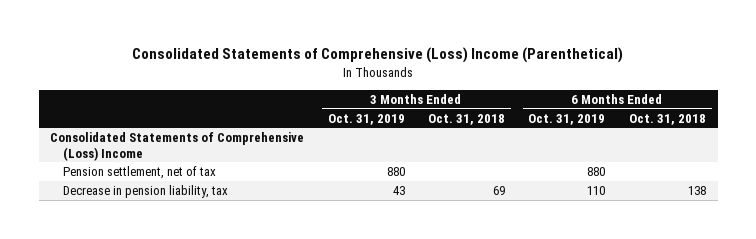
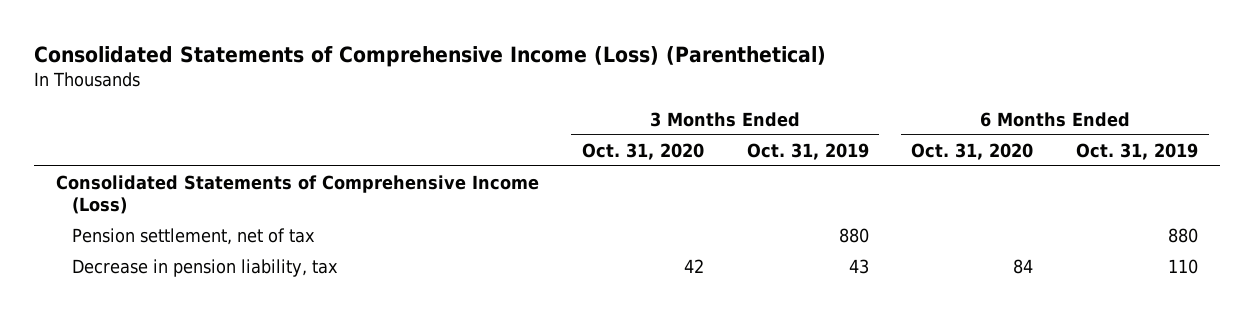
- Consolidated Statements of Comprehensive (Loss) Income (Parenthetical)
+ Consolidated Statements of Comprehensive Income (Loss) (Parenthetical)
- | 3 Months Ended Oct. 31, 2019 | 3 Months Ended Oct. 31, 2018 | 6 Months Ended Oct. 31, 2019 | 6 Months Ended Oct. 31, 2018
+ | 3 Months Ended Oct. 31, 2020 | 3 Months Ended Oct. 31, 2019 | 6 Months Ended Oct. 31, 2020 | 6 Months Ended Oct. 31, 2019
- Consolidated Statements of Comprehensive (Loss) Income
+ Consolidated Statements of Comprehensive Income (Loss)

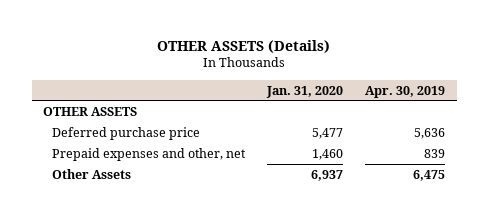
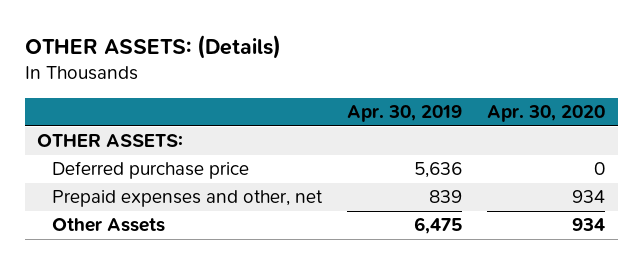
- OTHER ASSETS (Details)
+ OTHER ASSETS: (Details)
- | Jan. 31, 2020 | Apr. 30, 2019
+ | Apr. 30, 2019 | Apr. 30, 2020
- OTHER ASSETS
+ OTHER ASSETS:

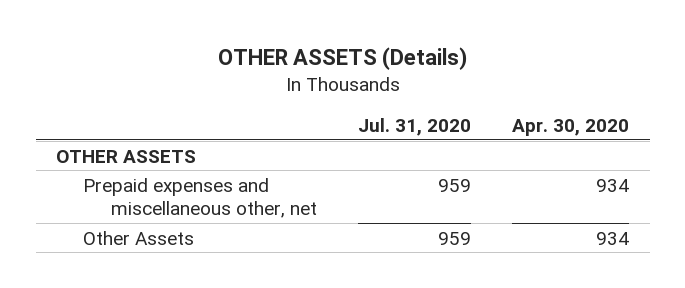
- OTHER ASSETS: (Details)
+ OTHER ASSETS (Details)
- | Apr. 30, 2019 | Apr. 30, 2020
+ | Jul. 31, 2020 | Apr. 30, 2020
- OTHER ASSETS:
- Deferred purchase price | 5,636 | 0
- Prepaid expenses and other, net | 839 | 934
+ OTHER ASSETS
+ Prepaid expenses and miscellaneous other, net | 959 | 934

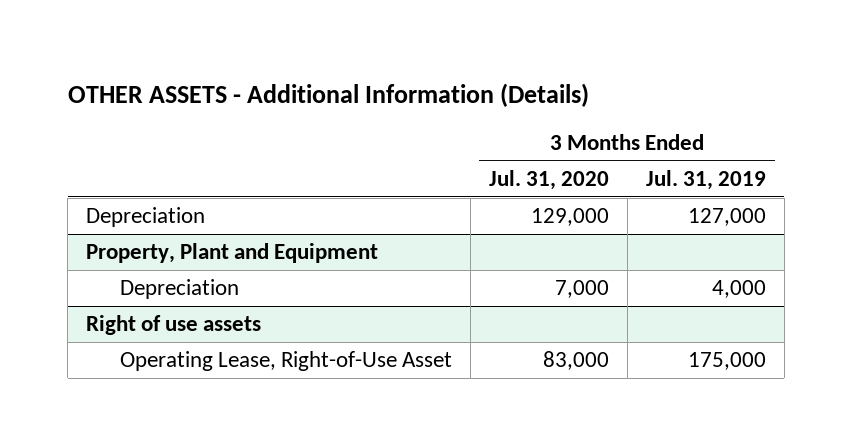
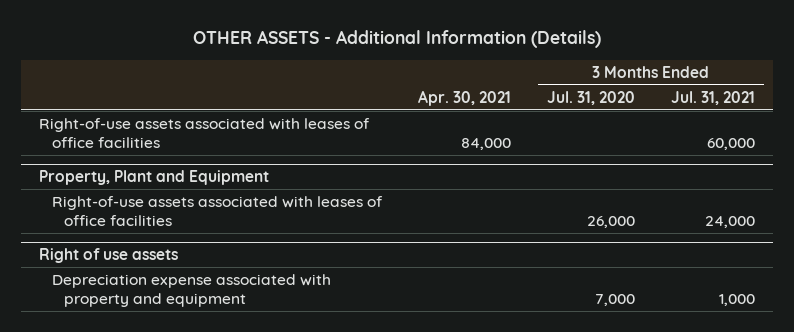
- | 3 Months Ended Jul. 31, 2020 | 3 Months Ended Jul. 31, 2019
+ | Apr. 30, 2021 | 3 Months Ended Jul. 31, 2020 | 3 Months Ended Jul. 31, 2021
- Depreciation | 129,000 | 127,000
+ Right-of-use assets associated with leases of office facilities | 84,000 | | 60,000
@ Property, Plant and Equipment
- Depreciation | 7,000 | 4,000
+ Right-of-use assets associated with leases of office facilities | | 26,000 | 24,000
@ Right of use assets
- Operating Lease, Right-of-Use Asset | 83,000 | 175,000
+ Depreciation expense associated with property and equipment | | 7,000 | 1,000

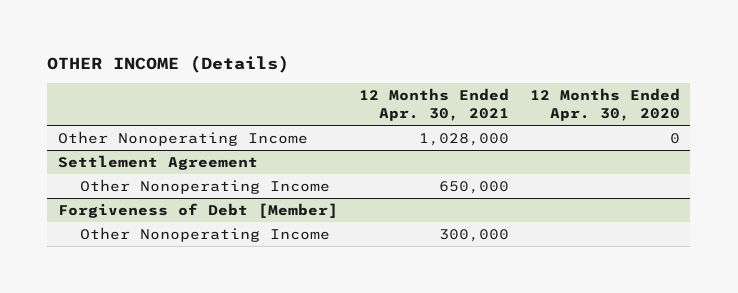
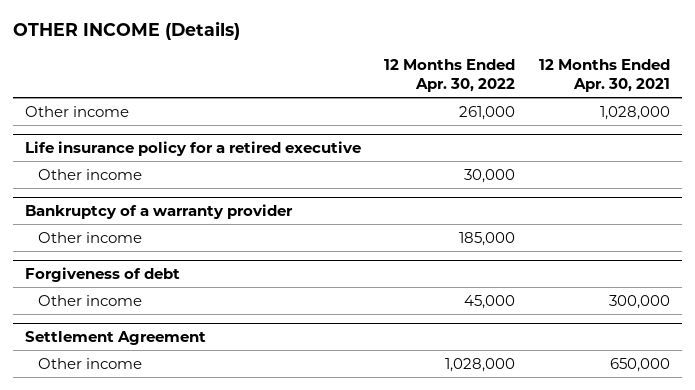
- | 12 Months Ended Apr. 30, 2021 | 12 Months Ended Apr. 30, 2020
+ | 12 Months Ended Apr. 30, 2022 | 12 Months Ended Apr. 30, 2021
- Other Nonoperating Income | 1,028,000 | 0
+ Other income | 261,000 | 1,028,000
+ Life insurance policy for a retired executive
+ Other income | 30,000 |
+ Bankruptcy of a warranty provider
+ Other income | 185,000 |
+ Forgiveness of debt
+ Other income | 45,000 | 300,000
@ Settlement Agreement
- Other Nonoperating Income | 650,000 |
- Forgiveness of Debt [Member]
- Other Nonoperating Income | 300,000 |
@ Settlement Agreement
+ Other income | 1,028,000 | 650,000

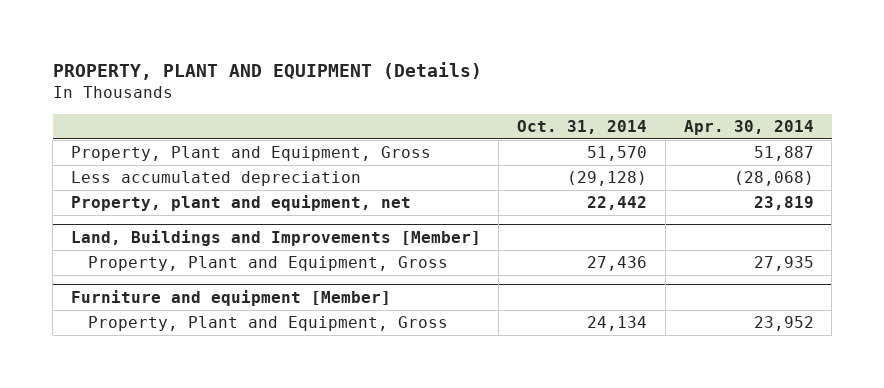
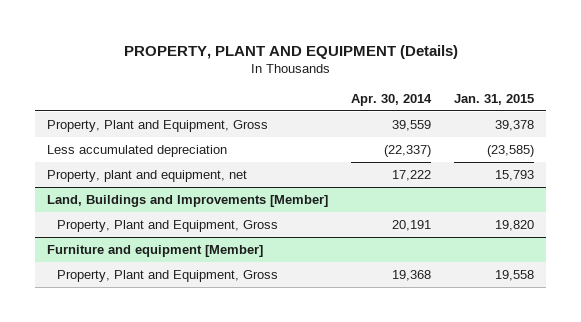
- | Oct. 31, 2014 | Apr. 30, 2014
+ | Apr. 30, 2014 | Jan. 31, 2015
- Property, Plant and Equipment, Gross | 51,570 | 51,887
- Less accumulated depreciation | (29,128) | (28,068)
- Property, plant and equipment, net | 22,442 | 23,819
+ Property, Plant and Equipment, Gross | 39,559 | 39,378
+ Less accumulated depreciation | (22,337) | (23,585)
+ Property, plant and equipment, net | 17,222 | 15,793
@ Land, Buildings and Improvements [Member]
- Property, Plant and Equipment, Gross | 27,436 | 27,935
+ Property, Plant and Equipment, Gross | 20,191 | 19,820
@ Furniture and equipment [Member]
- Property, Plant and Equipment, Gross | 24,134 | 23,952
+ Property, Plant and Equipment, Gross | 19,368 | 19,558

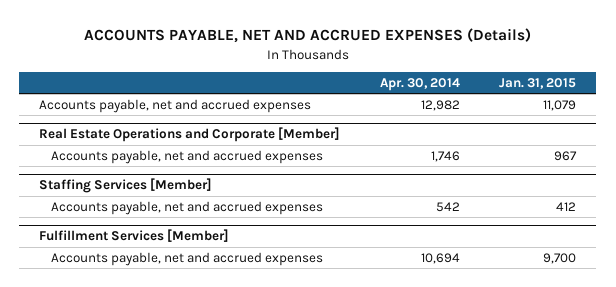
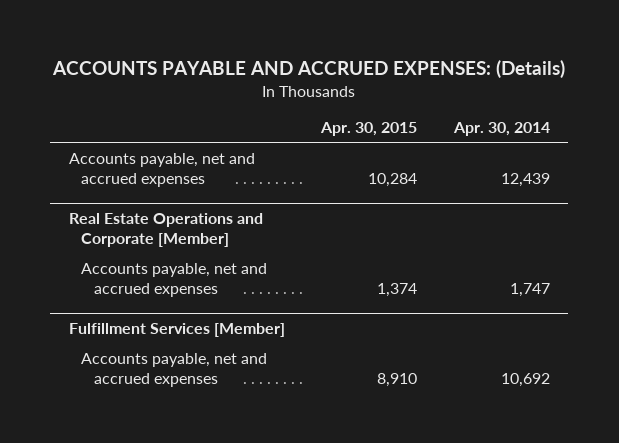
- ACCOUNTS PAYABLE, NET AND ACCRUED EXPENSES (Details)
+ ACCOUNTS PAYABLE AND ACCRUED EXPENSES: (Details)
- | Apr. 30, 2014 | Jan. 31, 2015
+ | Apr. 30, 2015 | Apr. 30, 2014
- Accounts payable, net and accrued expenses | 12,982 | 11,079
+ Accounts payable, net and accrued expenses | 10,284 | 12,439
@ Real Estate Operations and Corporate [Member]
- Accounts payable, net and accrued expenses | 1,746 | 967
- Staffing Services [Member]
- Accounts payable, net and accrued expenses | 542 | 412
@ Real Estate Operations and Corporate [Member]
+ Accounts payable, net and accrued expenses | 1,374 | 1,747
@ Fulfillment Services [Member]
- Accounts payable, net and accrued expenses | 10,694 | 9,700
+ Accounts payable, net and accrued expenses | 8,910 | 10,692

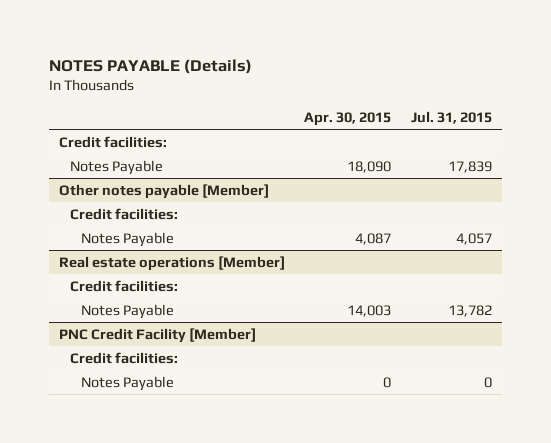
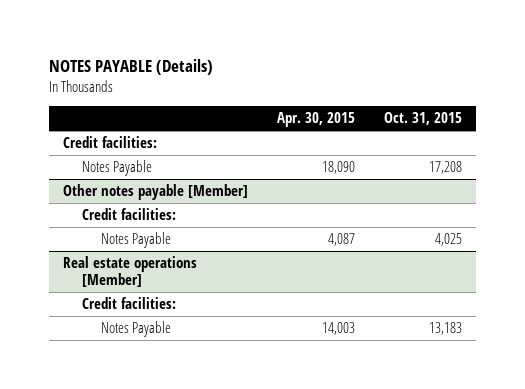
- | Apr. 30, 2015 | Jul. 31, 2015
+ | Apr. 30, 2015 | Oct. 31, 2015
- PNC Credit Facility [Member]
- Credit facilities:
- Notes Payable | 0 | 0

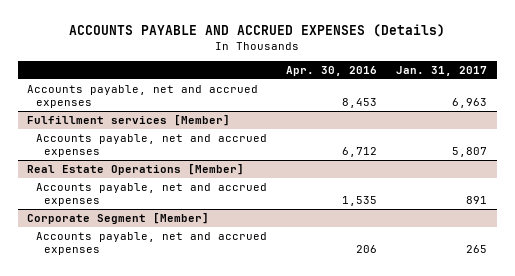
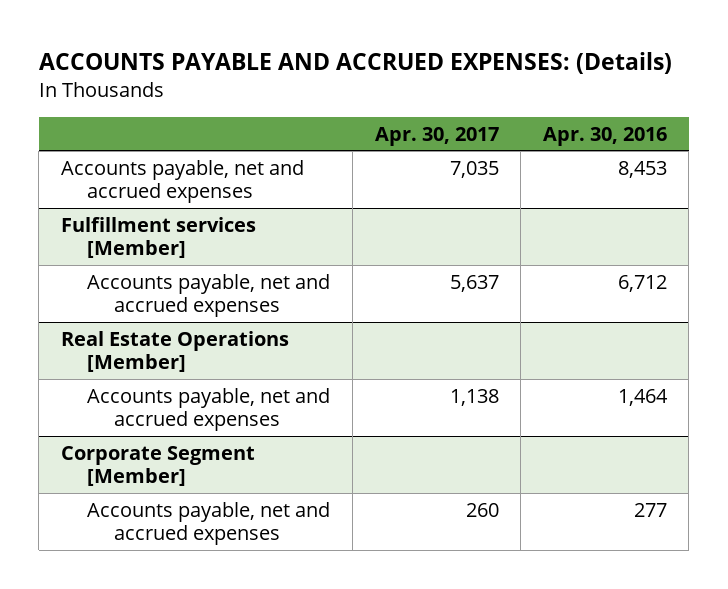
- ACCOUNTS PAYABLE AND ACCRUED EXPENSES (Details)
+ ACCOUNTS PAYABLE AND ACCRUED EXPENSES: (Details)
- | Apr. 30, 2016 | Jan. 31, 2017
+ | Apr. 30, 2017 | Apr. 30, 2016
@ Real Estate Operations [Member]
- Accounts payable, net and accrued expenses | 1,535 | 891
+ Accounts payable, net and accrued expenses | 1,138 | 1,464
@ Corporate Segment [Member]
- Accounts payable, net and accrued expenses | 206 | 265
+ Accounts payable, net and accrued expenses | 260 | 277

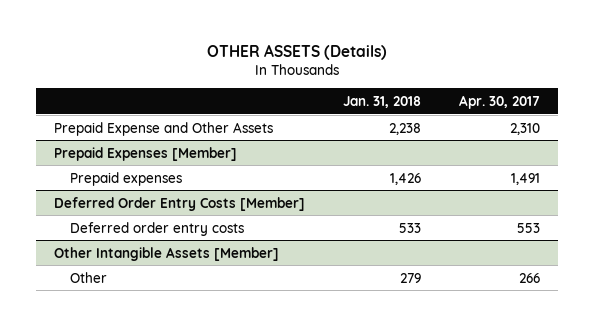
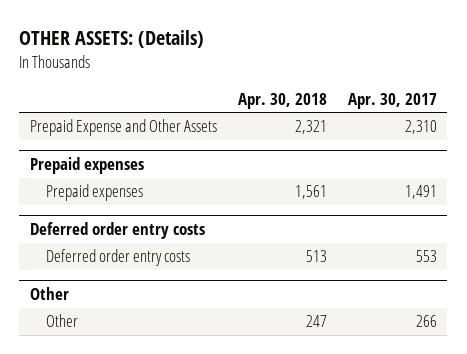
- OTHER ASSETS (Details)
+ OTHER ASSETS: (Details)
- | Jan. 31, 2018 | Apr. 30, 2017
+ | Apr. 30, 2018 | Apr. 30, 2017
- Prepaid Expenses [Member]
+ Prepaid expenses
- Deferred Order Entry Costs [Member]
+ Deferred order entry costs
- Other Intangible Assets [Member]
+ Other

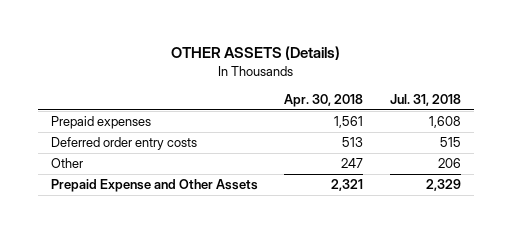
- OTHER ASSETS: (Details)
+ OTHER ASSETS (Details)
- | Apr. 30, 2018 | Apr. 30, 2017
+ | Apr. 30, 2018 | Jul. 31, 2018
- Prepaid expenses
- Deferred order entry costs
- Other
moved down: Prepaid Expense and Other Assets | 2,321 | 2,329

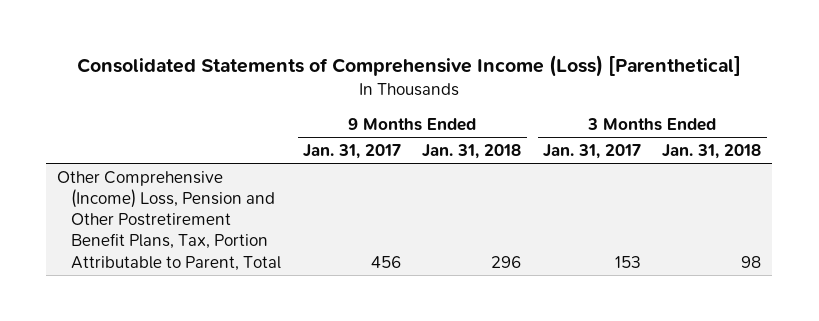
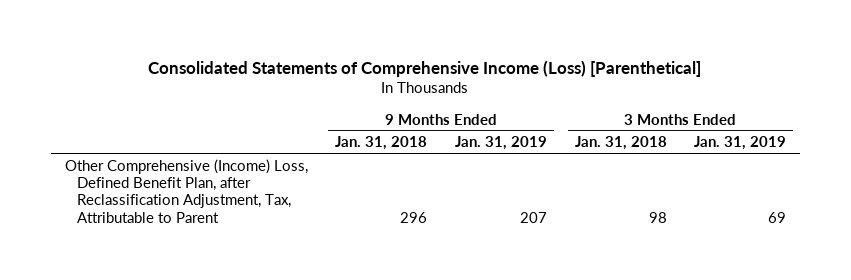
- | 9 Months Ended Jan. 31, 2017 | 9 Months Ended Jan. 31, 2018 | 3 Months Ended Jan. 31, 2017 | 3 Months Ended Jan. 31, 2018
+ | 9 Months Ended Jan. 31, 2018 | 9 Months Ended Jan. 31, 2019 | 3 Months Ended Jan. 31, 2018 | 3 Months Ended Jan. 31, 2019
- Other Comprehensive (Income) Loss, Pension and Other Postretirement Benefit Plans, Tax, Portion Attributable to Parent, Total | 456 | 296 | 153 | 98
+ Other Comprehensive (Income) Loss, Defined Benefit Plan, after Reclassification Adjustment, Tax, Attributable to Parent | 296 | 207 | 98 | 69

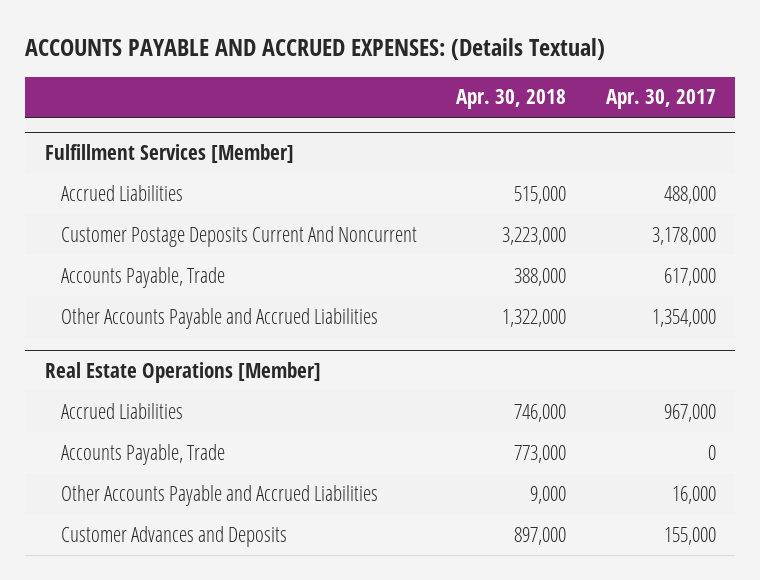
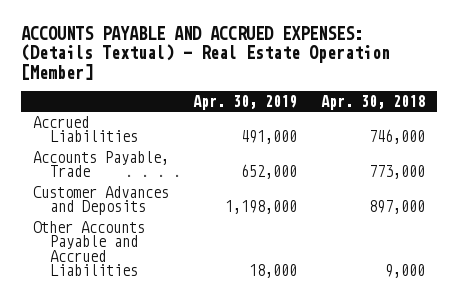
- ACCOUNTS PAYABLE AND ACCRUED EXPENSES: (Details Textual)
+ ACCOUNTS PAYABLE AND ACCRUED EXPENSES: (Details Textual) - Real Estate Operation [Member]
- | Apr. 30, 2018 | Apr. 30, 2017
+ | Apr. 30, 2019 | Apr. 30, 2018
- Fulfillment Services [Member]
- Accrued Liabilities | 515,000 | 488,000
- Customer Postage Deposits Current And Noncurrent | 3,223,000 | 3,178,000
- Accounts Payable, Trade | 388,000 | 617,000
- Other Accounts Payable and Accrued Liabilities | 1,322,000 | 1,354,000
- Real Estate Operations [Member]
- Other Accounts Payable and Accrued Liabilities | 9,000 | 16,000
+ Other Accounts Payable and Accrued Liabilities | 18,000 | 9,000

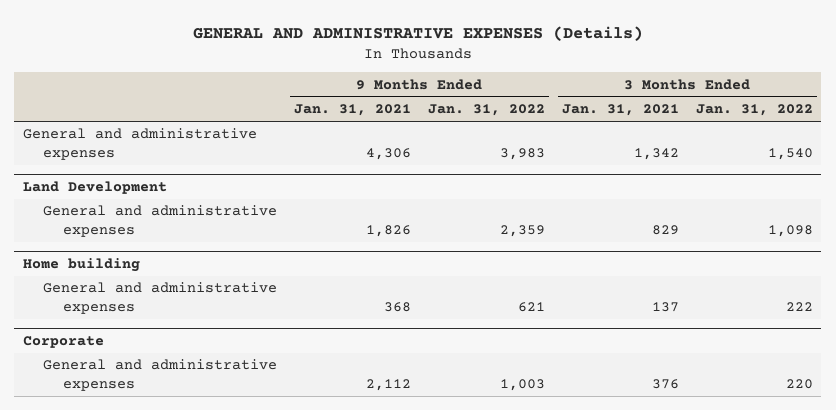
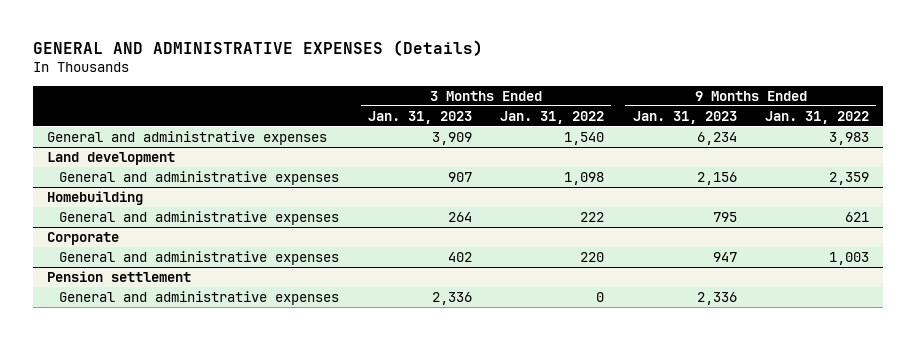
- | 9 Months Ended Jan. 31, 2021 | 9 Months Ended Jan. 31, 2022 | 3 Months Ended Jan. 31, 2021 | 3 Months Ended Jan. 31, 2022
+ | 3 Months Ended Jan. 31, 2023 | 3 Months Ended Jan. 31, 2022 | 9 Months Ended Jan. 31, 2023 | 9 Months Ended Jan. 31, 2022
- Land Development
+ Land development
- Home building
+ Homebuilding
+ Pension settlement
+ General and administrative expenses | 2,336 | 0 | 2,336 |

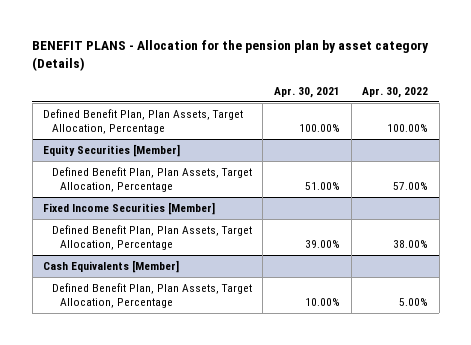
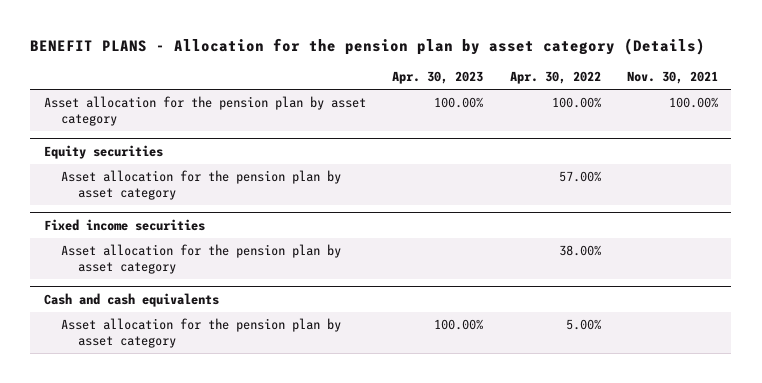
- | Apr. 30, 2021 | Apr. 30, 2022
+ | Apr. 30, 2023 | Apr. 30, 2022 | Nov. 30, 2021
- Defined Benefit Plan, Plan Assets, Target Allocation, Percentage | 100.00% | 100.00%
- Equity Securities [Member]
- Defined Benefit Plan, Plan Assets, Target Allocation, Percentage | 51.00% | 57.00%
- Fixed Income Securities [Member]
- Defined Benefit Plan, Plan Assets, Target Allocation, Percentage | 39.00% | 38.00%
- Cash Equivalents [Member]
- Defined Benefit Plan, Plan Assets, Target Allocation, Percentage | 10.00% | 5.00%
+ Asset allocation for the pension plan by asset category | 100.00% | 100.00% | 100.00%
+ Equity securities
+ Asset allocation for the pension plan by asset category | | 57.00% |
+ Fixed income securities
+ Asset allocation for the pension plan by asset category | | 38.00% |
+ Cash and cash equivalents
+ Asset allocation for the pension plan by asset category | 100.00% | 5.00% |

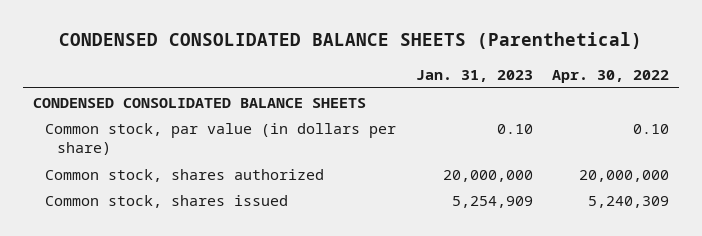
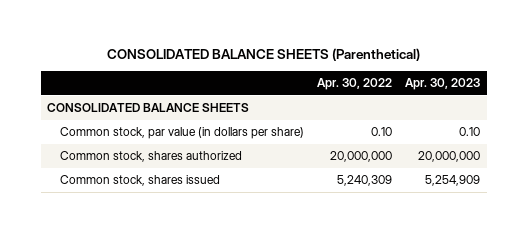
- CONDENSED CONSOLIDATED BALANCE SHEETS (Parenthetical)
+ CONSOLIDATED BALANCE SHEETS (Parenthetical)
- | Jan. 31, 2023 | Apr. 30, 2022
+ | Apr. 30, 2022 | Apr. 30, 2023
- CONDENSED CONSOLIDATED BALANCE SHEETS
+ CONSOLIDATED BALANCE SHEETS

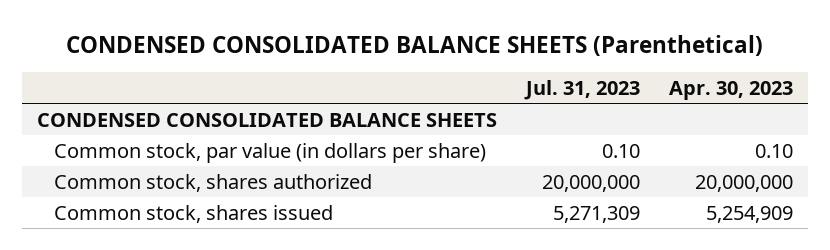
- CONSOLIDATED BALANCE SHEETS (Parenthetical)
+ CONDENSED CONSOLIDATED BALANCE SHEETS (Parenthetical)
- | Apr. 30, 2022 | Apr. 30, 2023
+ | Jul. 31, 2023 | Apr. 30, 2023
- CONSOLIDATED BALANCE SHEETS
+ CONDENSED CONSOLIDATED BALANCE SHEETS

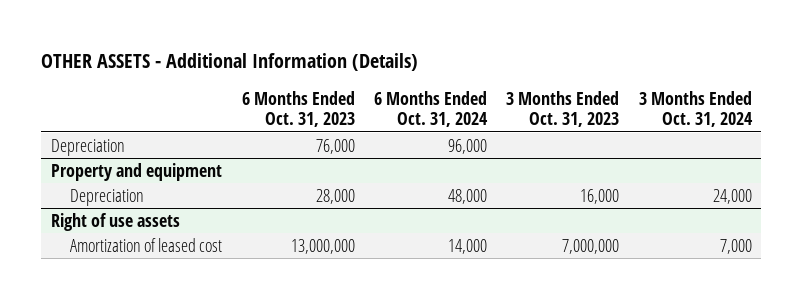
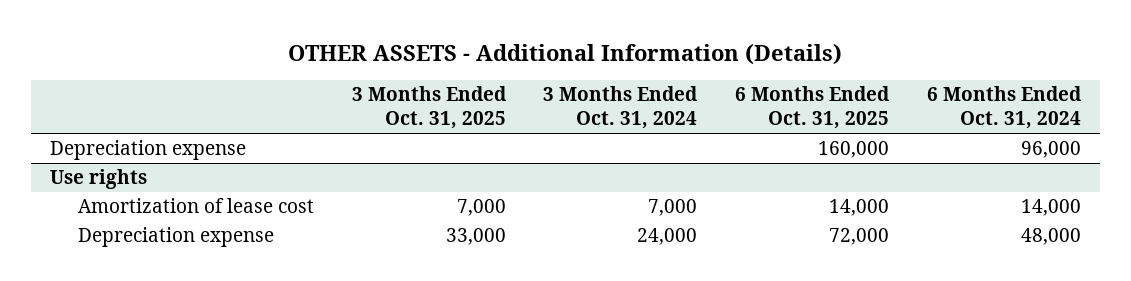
- | 6 Months Ended Oct. 31, 2023 | 6 Months Ended Oct. 31, 2024 | 3 Months Ended Oct. 31, 2023 | 3 Months Ended Oct. 31, 2024
+ | 3 Months Ended Oct. 31, 2025 | 3 Months Ended Oct. 31, 2024 | 6 Months Ended Oct. 31, 2025 | 6 Months Ended Oct. 31, 2024
- Depreciation | 76,000 | 96,000 | |
- Property and equipment
- Depreciation | 28,000 | 48,000 | 16,000 | 24,000
- Right of use assets
- Amortization of leased cost | 13,000,000 | 14,000 | 7,000,000 | 7,000
+ Depreciation expense | | | 160,000 | 96,000
+ Use rights
+ Amortization of lease cost | 7,000 | 7,000 | 14,000 | 14,000
+ Depreciation expense | 33,000 | 24,000 | 72,000 | 48,000

